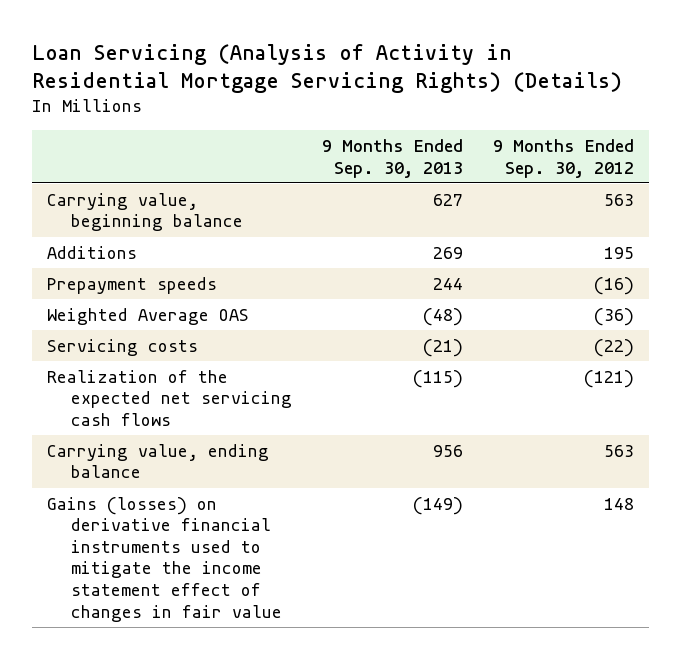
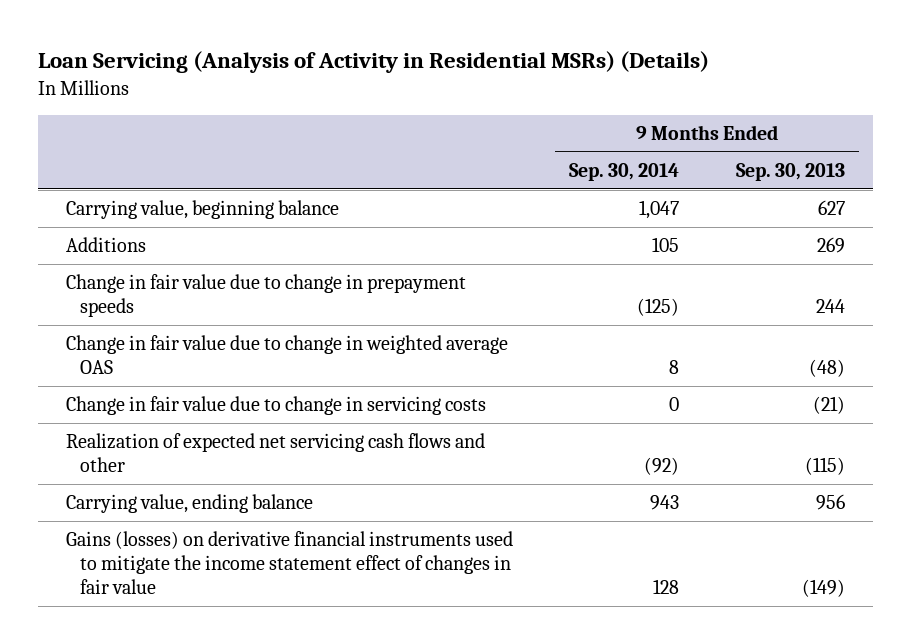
- Loan Servicing (Analysis of Activity in Residential Mortgage Servicing Rights) (Details)
+ Loan Servicing (Analysis of Activity in Residential MSRs) (Details)
- | 9 Months Ended Sep. 30, 2013 | 9 Months Ended Sep. 30, 2012
+ | 9 Months Ended Sep. 30, 2014 | 9 Months Ended Sep. 30, 2013
- Prepayment speeds | 244 | (16)
- Weighted Average OAS | (48) | (36)
- Servicing costs | (21) | (22)
- Realization of the expected net servicing cash flows | (115) | (121)
+ Change in fair value due to change in prepayment speeds | (125) | 244
+ Change in fair value due to change in weighted average OAS | 8 | (48)
+ Change in fair value due to change in servicing costs | 0 | (21)
+ Realization of expected net servicing cash flows and other | (92) | (115)

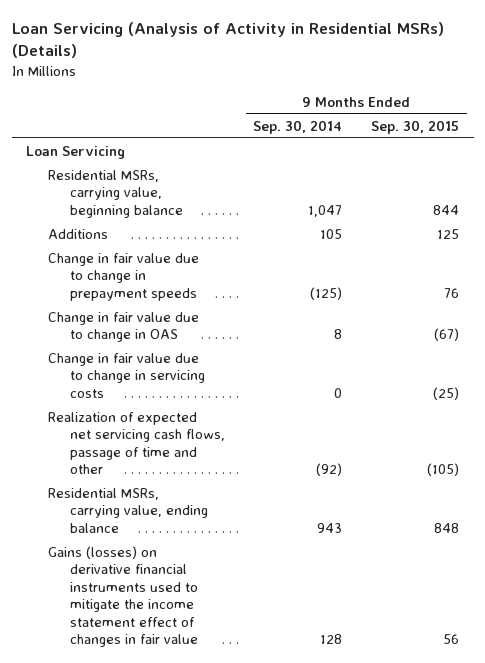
- | 9 Months Ended Sep. 30, 2014 | 9 Months Ended Sep. 30, 2013
+ | 9 Months Ended Sep. 30, 2014 | 9 Months Ended Sep. 30, 2015
- Carrying value, beginning balance | 1,047 | 627
+ Loan Servicing
+ Residential MSRs, carrying value, beginning balance | 1,047 | 844
- Change in fair value due to change in weighted average OAS | 8 | (48)
+ Change in fair value due to change in OAS | 8 | (67)
- Realization of expected net servicing cash flows and other | (92) | (115)
- Carrying value, ending balance | 943 | 956
+ Realization of expected net servicing cash flows, passage of time and other | (92) | (105)
+ Residential MSRs, carrying value, ending balance | 943 | 848

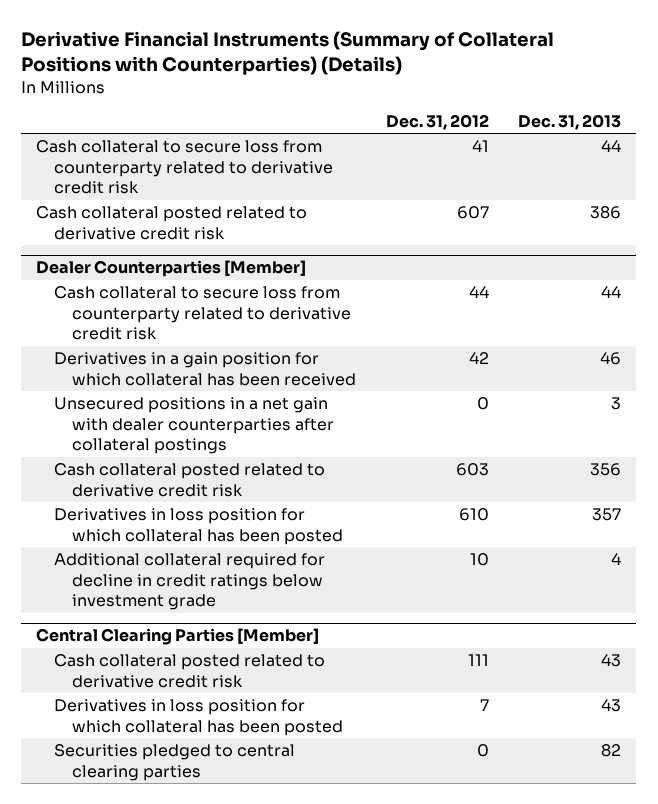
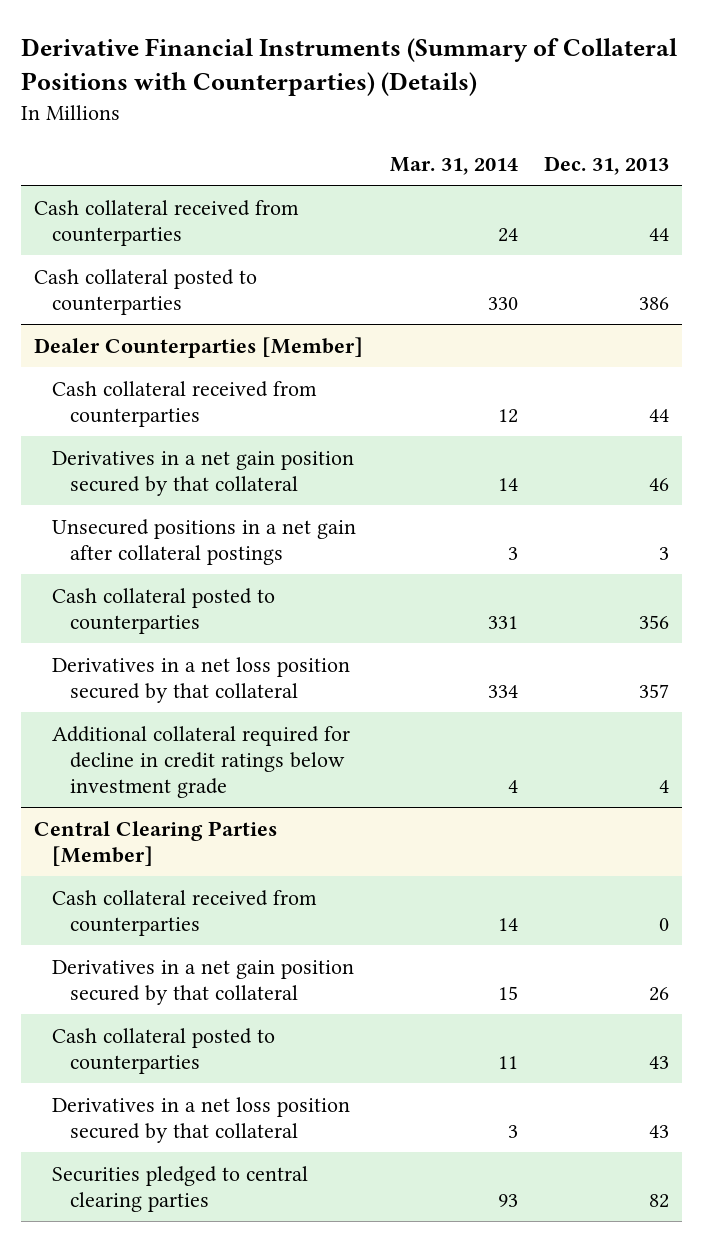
- | Dec. 31, 2012 | Dec. 31, 2013
+ | Mar. 31, 2014 | Dec. 31, 2013
- Cash collateral to secure loss from counterparty related to derivative credit risk | 41 | 44
- Cash collateral posted related to derivative credit risk | 607 | 386
+ Cash collateral received from counterparties | 24 | 44
+ Cash collateral posted to counterparties | 330 | 386
@ Dealer Counterparties [Member]
- Cash collateral to secure loss from counterparty related to derivative credit risk | 44 | 44
- Derivatives in a gain position for which collateral has been received | 42 | 46
- Unsecured positions in a net gain with dealer counterparties after collateral postings | 0 | 3
- Cash collateral posted related to derivative credit risk | 603 | 356
- Derivatives in loss position for which collateral has been posted | 610 | 357
+ Cash collateral received from counterparties | 12 | 44
+ Derivatives in a net gain position secured by that collateral | 14 | 46
+ Unsecured positions in a net gain after collateral postings | 3 | 3
+ Cash collateral posted to counterparties | 331 | 356
+ Derivatives in a net loss position secured by that collateral | 334 | 357
@ Central Clearing Parties [Member]
- Cash collateral posted related to derivative credit risk | 111 | 43
- Derivatives in loss position for which collateral has been posted | 7 | 43
+ Cash collateral received from counterparties | 14 | 0
+ Derivatives in a net gain position secured by that collateral | 15 | 26
+ Cash collateral posted to counterparties | 11 | 43
+ Derivatives in a net loss position secured by that collateral | 3 | 43

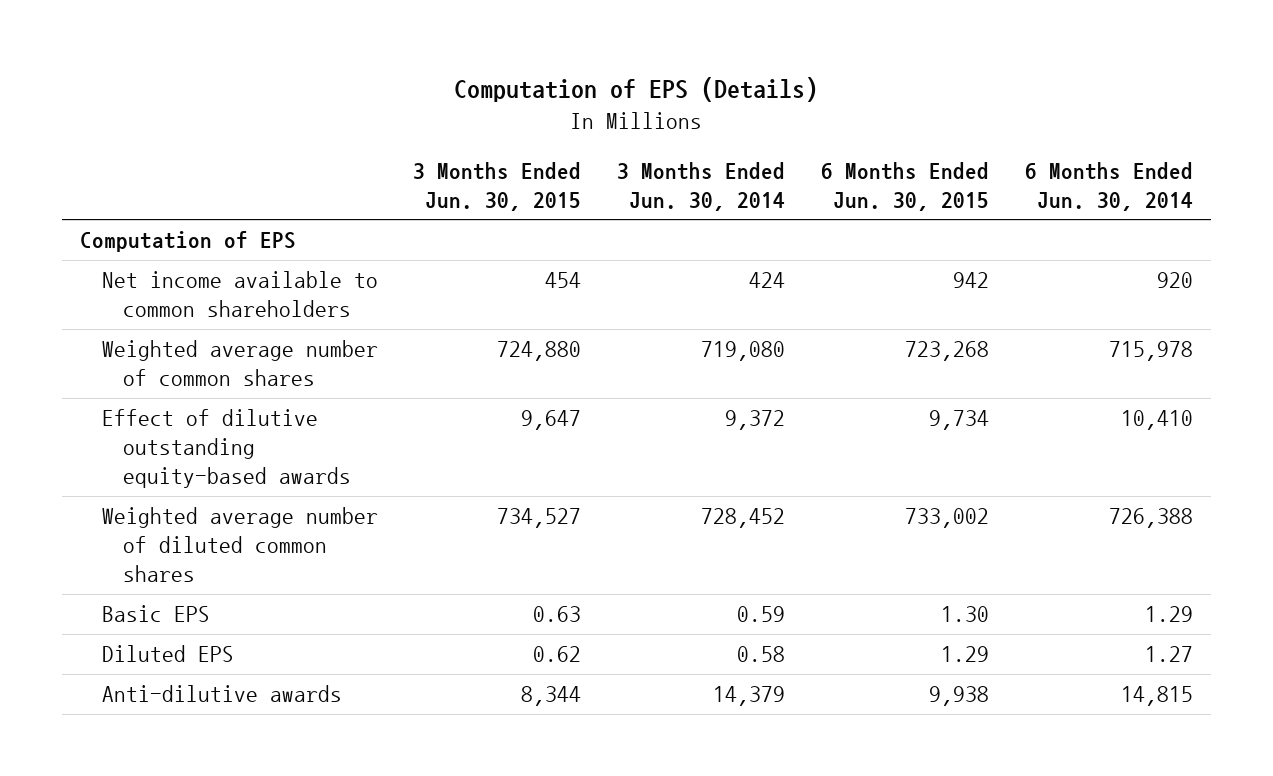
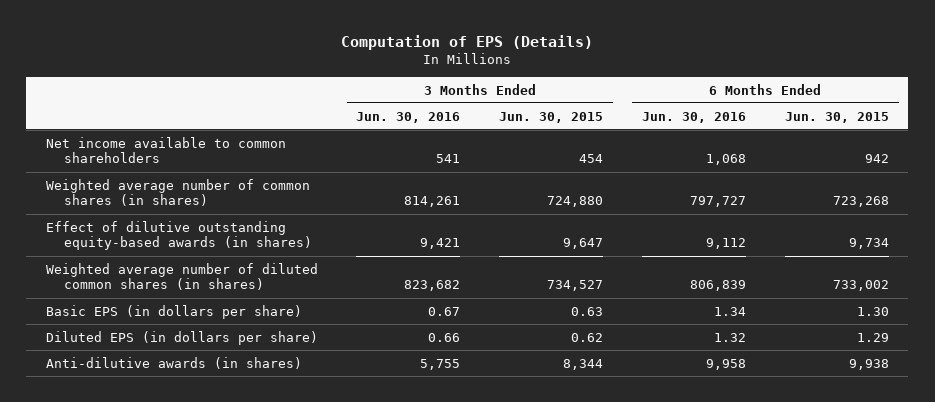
- | 3 Months Ended Jun. 30, 2015 | 3 Months Ended Jun. 30, 2014 | 6 Months Ended Jun. 30, 2015 | 6 Months Ended Jun. 30, 2014
+ | 3 Months Ended Jun. 30, 2016 | 3 Months Ended Jun. 30, 2015 | 6 Months Ended Jun. 30, 2016 | 6 Months Ended Jun. 30, 2015
- Computation of EPS
- Weighted average number of common shares | 724,880 | 719,080 | 723,268 | 715,978
- Effect of dilutive outstanding equity-based awards | 9,647 | 9,372 | 9,734 | 10,410
- Weighted average number of diluted common shares | 734,527 | 728,452 | 733,002 | 726,388
- Basic EPS | 0.63 | 0.59 | 1.30 | 1.29
- Diluted EPS | 0.62 | 0.58 | 1.29 | 1.27
- Anti-dilutive awards | 8,344 | 14,379 | 9,938 | 14,815
+ Weighted average number of common shares (in shares) | 814,261 | 724,880 | 797,727 | 723,268
+ Effect of dilutive outstanding equity-based awards (in shares) | 9,421 | 9,647 | 9,112 | 9,734
+ Weighted average number of diluted common shares (in shares) | 823,682 | 734,527 | 806,839 | 733,002
+ Basic EPS (in dollars per share) | 0.67 | 0.63 | 1.34 | 1.30
+ Diluted EPS (in dollars per share) | 0.66 | 0.62 | 1.32 | 1.29
+ Anti-dilutive awards (in shares) | 5,755 | 8,344 | 9,958 | 9,938

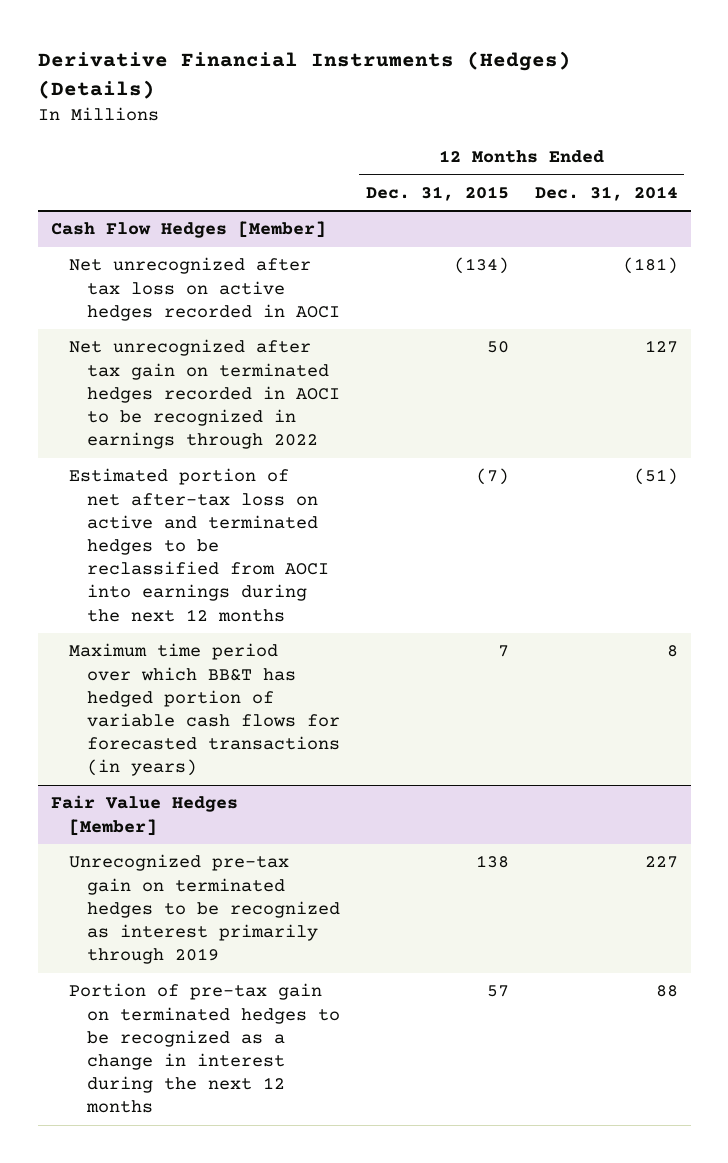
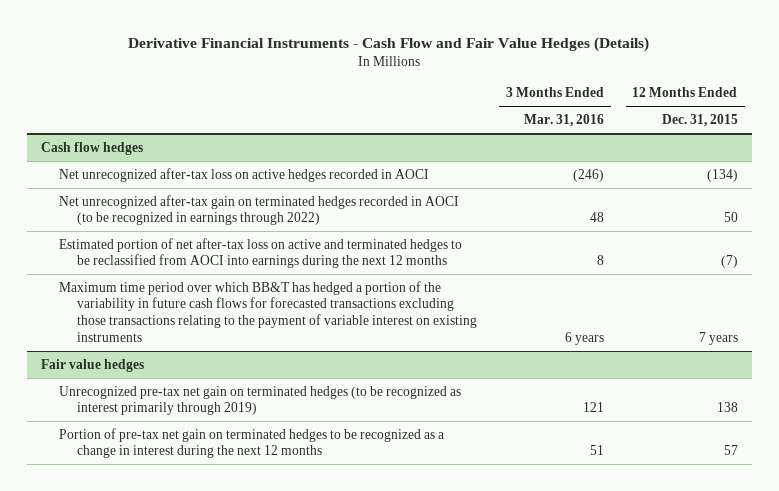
- Derivative Financial Instruments (Hedges) (Details)
+ Derivative Financial Instruments - Cash Flow and Fair Value Hedges (Details)
- | 12 Months Ended Dec. 31, 2015 | 12 Months Ended Dec. 31, 2014
+ | 3 Months Ended Mar. 31, 2016 | 12 Months Ended Dec. 31, 2015
- Cash Flow Hedges [Member]
- Net unrecognized after tax loss on active hedges recorded in AOCI | (134) | (181)
- Net unrecognized after tax gain on terminated hedges recorded in AOCI to be recognized in earnings through 2022 | 50 | 127
+ Cash flow hedges
+ Net unrecognized after-tax loss on active hedges recorded in AOCI | (246) | (134)
+ Net unrecognized after-tax gain on terminated hedges recorded in AOCI (to be recognized in earnings through 2022) | 48 | 50
- Maximum time period over which BB&T has hedged portion of variable cash flows for forecasted transactions (in years) | 7 | 8
- Fair Value Hedges [Member]
- Unrecognized pre-tax gain on terminated hedges to be recognized as interest primarily through 2019 | 138 | 227
- Portion of pre-tax gain on terminated hedges to be recognized as a change in interest during the next 12 months | 57 | 88
+ Maximum time period over which BB&T has hedged a portion of the variability in future cash flows for forecasted transactions excluding those transactions relating to the payment of variable interest on existing instruments | 6 years | 7 years
+ Fair value hedges
+ Unrecognized pre-tax net gain on terminated hedges (to be recognized as interest primarily through 2019) | 121 | 138
+ Portion of pre-tax net gain on terminated hedges to be recognized as a change in interest during the next 12 months | 51 | 57

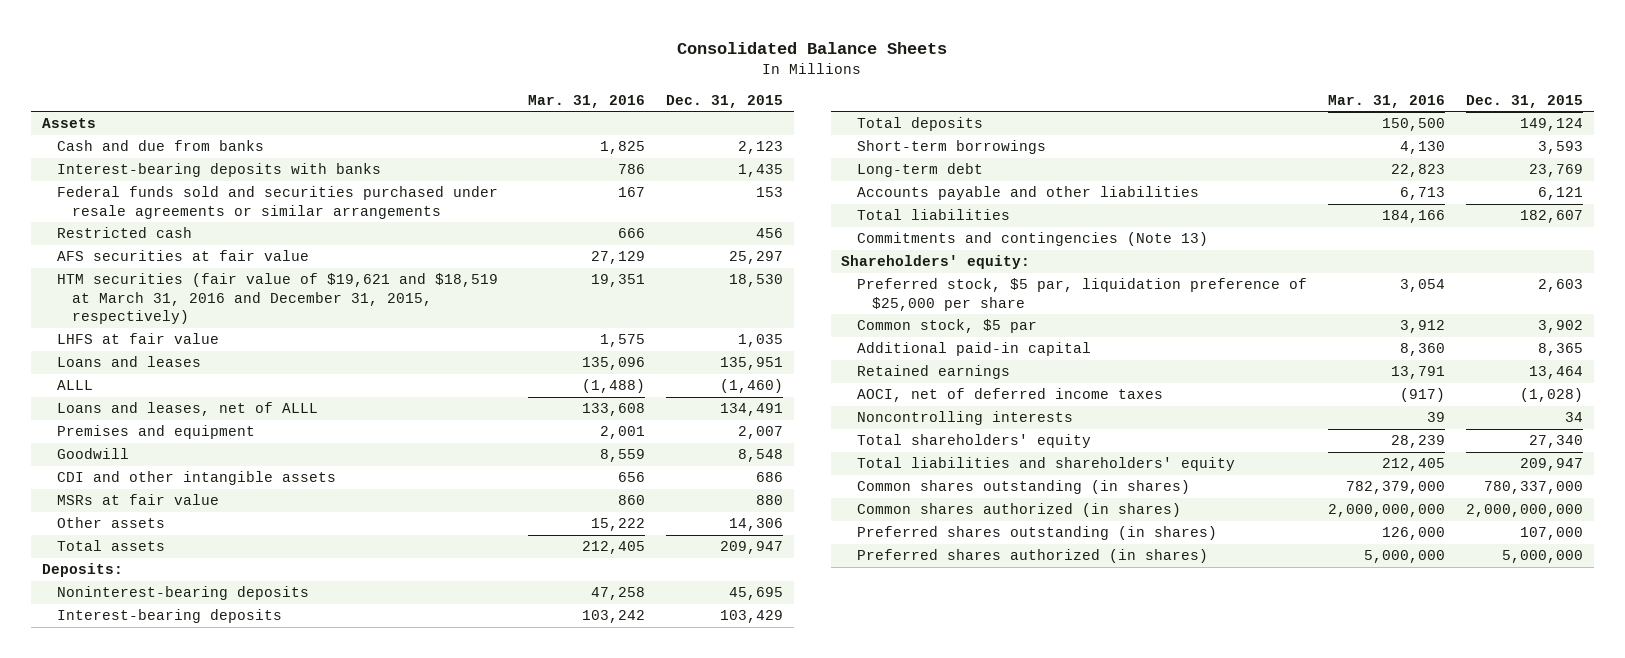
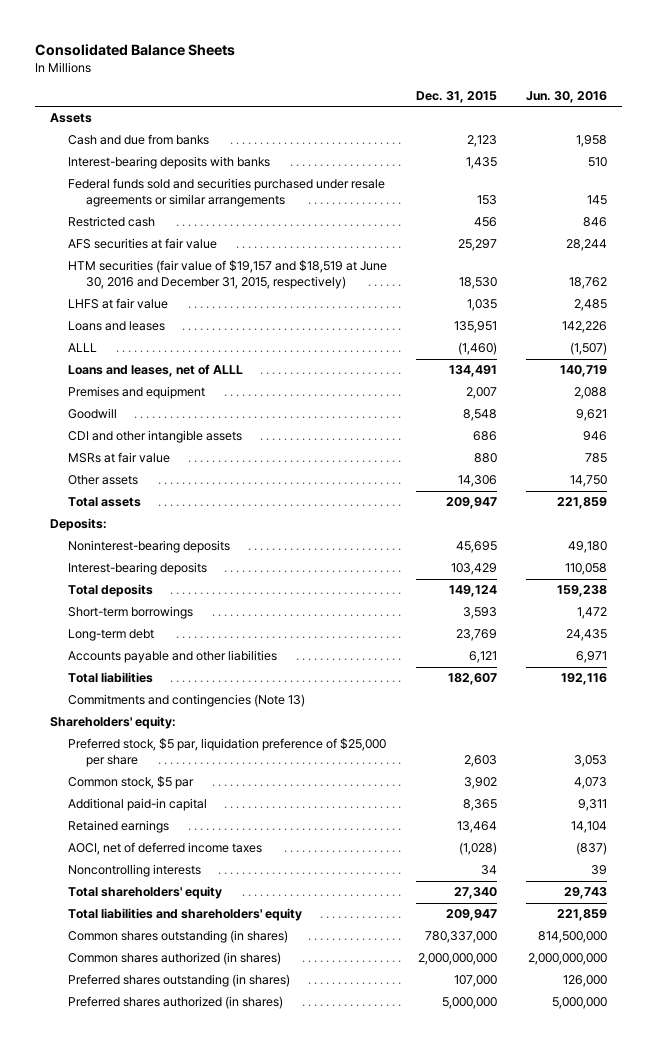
- | Mar. 31, 2016 | Dec. 31, 2015
+ | Dec. 31, 2015 | Jun. 30, 2016
- HTM securities (fair value of $19,621 and $18,519 at March 31, 2016 and December 31, 2015, respectively) | 19,351 | 18,530
+ HTM securities (fair value of $19,157 and $18,519 at June 30, 2016 and December 31, 2015, respectively) | 18,530 | 18,762

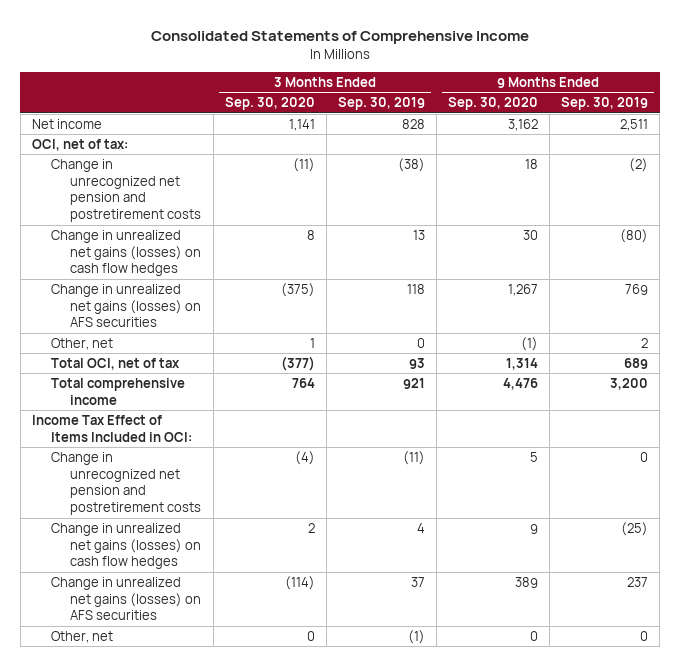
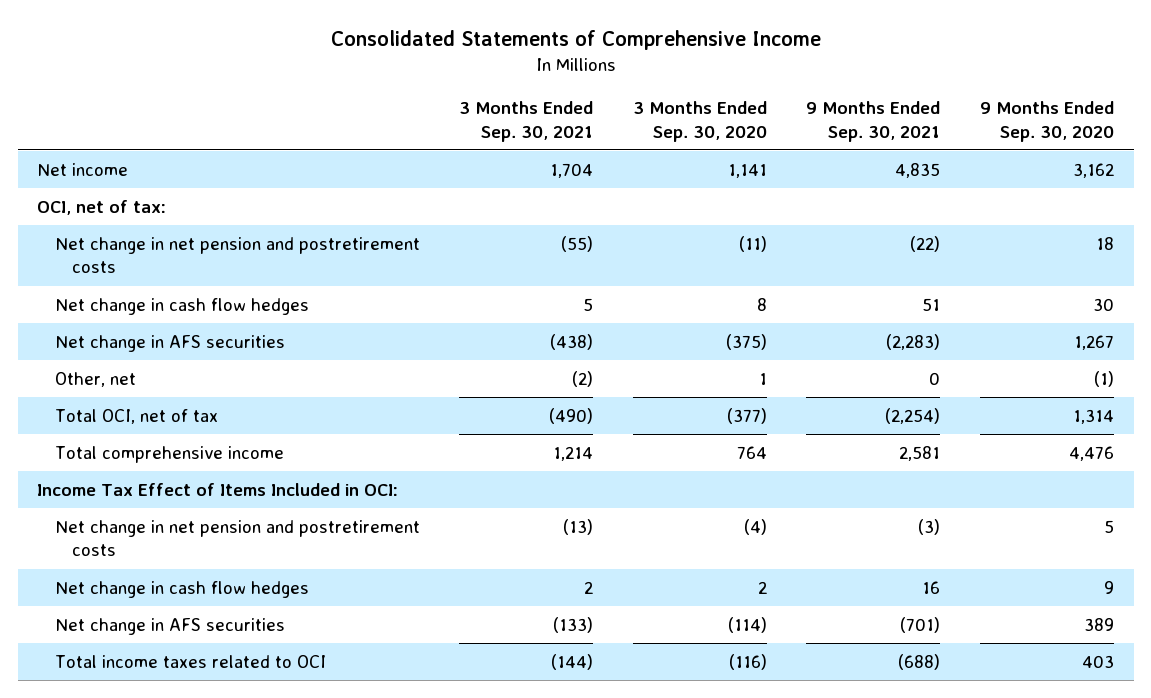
- | 3 Months Ended Sep. 30, 2020 | 3 Months Ended Sep. 30, 2019 | 9 Months Ended Sep. 30, 2020 | 9 Months Ended Sep. 30, 2019
+ | 3 Months Ended Sep. 30, 2021 | 3 Months Ended Sep. 30, 2020 | 9 Months Ended Sep. 30, 2021 | 9 Months Ended Sep. 30, 2020
- Change in unrecognized net pension and postretirement costs | (11) | (38) | 18 | (2)
- Change in unrealized net gains (losses) on cash flow hedges | 8 | 13 | 30 | (80)
- Change in unrealized net gains (losses) on AFS securities | (375) | 118 | 1,267 | 769
+ Net change in net pension and postretirement costs | (55) | (11) | (22) | 18
+ Net change in cash flow hedges | 5 | 8 | 51 | 30
+ Net change in AFS securities | (438) | (375) | (2,283) | 1,267
- Change in unrecognized net pension and postretirement costs | (4) | (11) | 5 | 0
- Change in unrealized net gains (losses) on cash flow hedges | 2 | 4 | 9 | (25)
- Change in unrealized net gains (losses) on AFS securities | (114) | 37 | 389 | 237
- Other, net | 0 | (1) | 0 | 0
+ Net change in net pension and postretirement costs | (13) | (4) | (3) | 5
+ Net change in cash flow hedges | 2 | 2 | 16 | 9
+ Net change in AFS securities | (133) | (114) | (701) | 389
+ Total income taxes related to OCI | (144) | (116) | (688) | 403

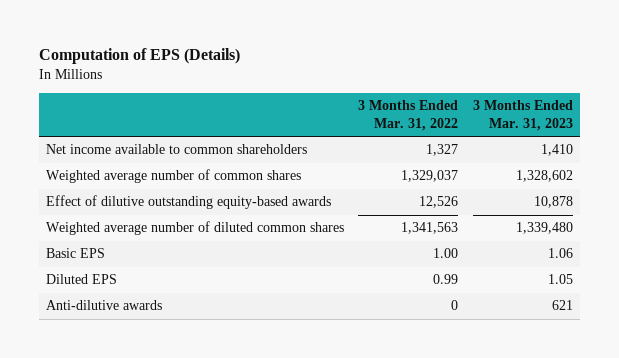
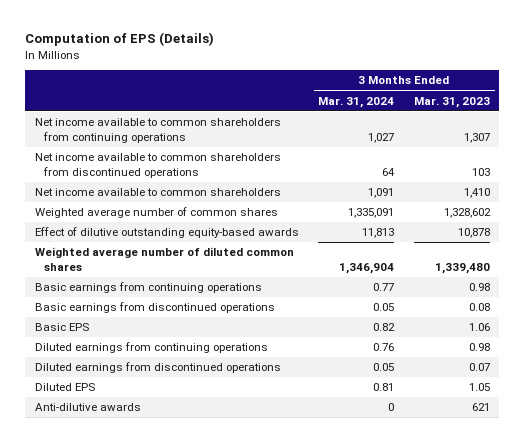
- | 3 Months Ended Mar. 31, 2022 | 3 Months Ended Mar. 31, 2023
+ | 3 Months Ended Mar. 31, 2024 | 3 Months Ended Mar. 31, 2023
+ Net income available to common shareholders from continuing operations | 1,027 | 1,307
+ Net income available to common shareholders from discontinued operations | 64 | 103
+ Basic earnings from continuing operations | 0.77 | 0.98
+ Basic earnings from discontinued operations | 0.05 | 0.08
+ Diluted earnings from continuing operations | 0.76 | 0.98
+ Diluted earnings from discontinued operations | 0.05 | 0.07

